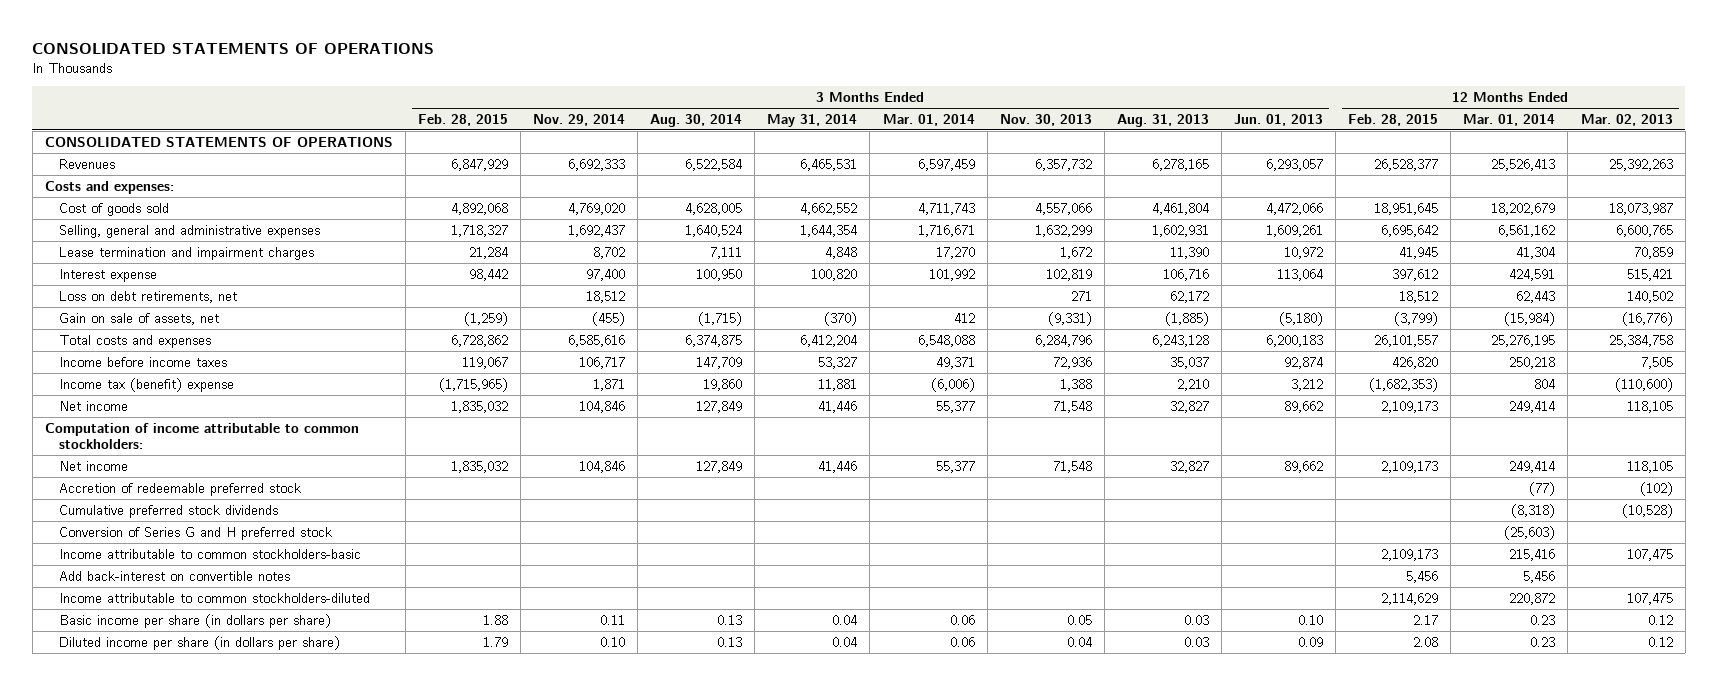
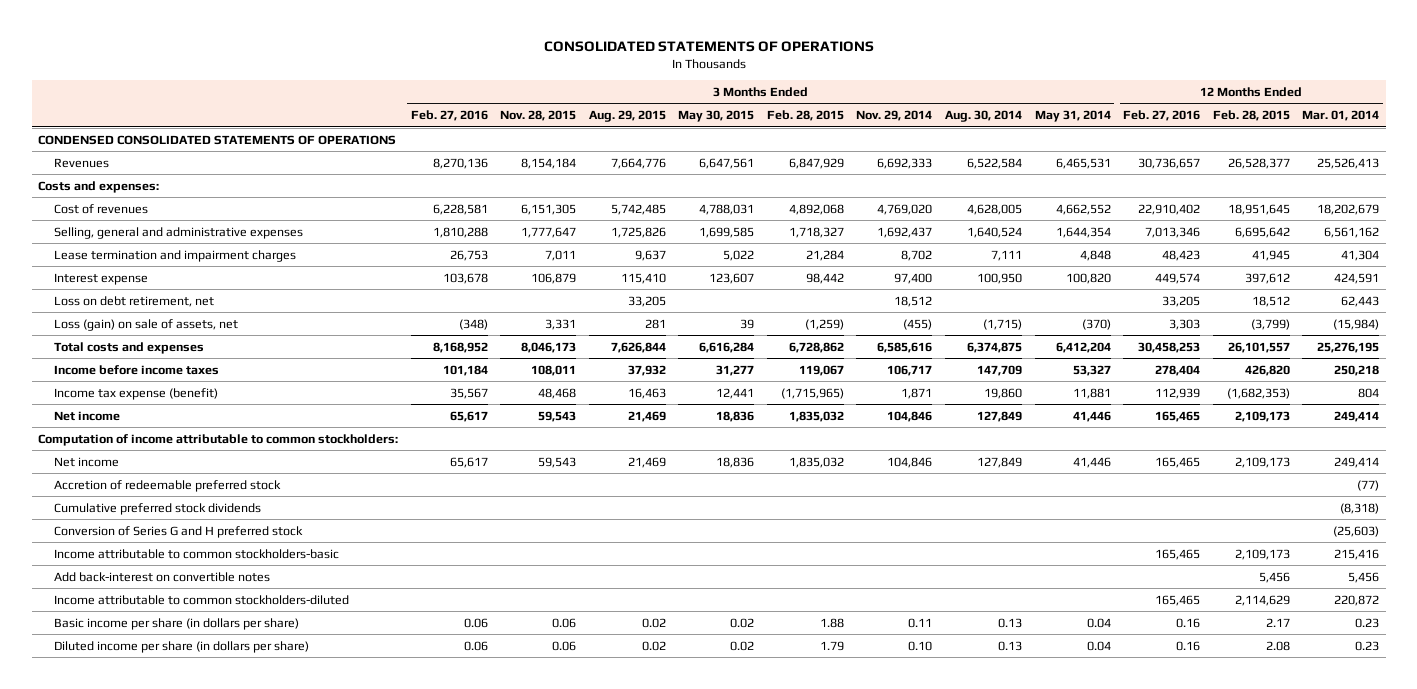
- | 3 Months Ended Feb. 28, 2015 | 3 Months Ended Nov. 29, 2014 | 3 Months Ended Aug. 30, 2014 | 3 Months Ended May 31, 2014 | 3 Months Ended Mar. 01, 2014 | 3 Months Ended Nov. 30, 2013 | 3 Months Ended Aug. 31, 2013 | 3 Months Ended Jun. 01, 2013 | 12 Months Ended Feb. 28, 2015 | 12 Months Ended Mar. 01, 2014 | 12 Months Ended Mar. 02, 2013
+ | 3 Months Ended Feb. 27, 2016 | 3 Months Ended Nov. 28, 2015 | 3 Months Ended Aug. 29, 2015 | 3 Months Ended May 30, 2015 | 3 Months Ended Feb. 28, 2015 | 3 Months Ended Nov. 29, 2014 | 3 Months Ended Aug. 30, 2014 | 3 Months Ended May 31, 2014 | 12 Months Ended Feb. 27, 2016 | 12 Months Ended Feb. 28, 2015 | 12 Months Ended Mar. 01, 2014
- CONSOLIDATED STATEMENTS OF OPERATIONS
+ CONDENSED CONSOLIDATED STATEMENTS OF OPERATIONS
- Cost of goods sold | 4,892,068 | 4,769,020 | 4,628,005 | 4,662,552 | 4,711,743 | 4,557,066 | 4,461,804 | 4,472,066 | 18,951,645 | 18,202,679 | 18,073,987
+ Cost of revenues | 6,228,581 | 6,151,305 | 5,742,485 | 4,788,031 | 4,892,068 | 4,769,020 | 4,628,005 | 4,662,552 | 22,910,402 | 18,951,645 | 18,202,679
- Loss on debt retirements, net | | 18,512 | | | | 271 | 62,172 | | 18,512 | 62,443 | 140,502
- Gain on sale of assets, net | (1,259) | (455) | (1,715) | (370) | 412 | (9,331) | (1,885) | (5,180) | (3,799) | (15,984) | (16,776)
+ Loss on debt retirement, net | | | 33,205 | | | 18,512 | | | 33,205 | 18,512 | 62,443
+ Loss (gain) on sale of assets, net | (348) | 3,331 | 281 | 39 | (1,259) | (455) | (1,715) | (370) | 3,303 | (3,799) | (15,984)
- Income tax (benefit) expense | (1,715,965) | 1,871 | 19,860 | 11,881 | (6,006) | 1,388 | 2,210 | 3,212 | (1,682,353) | 804 | (110,600)
+ Income tax expense (benefit) | 35,567 | 48,468 | 16,463 | 12,441 | (1,715,965) | 1,871 | 19,860 | 11,881 | 112,939 | (1,682,353) | 804

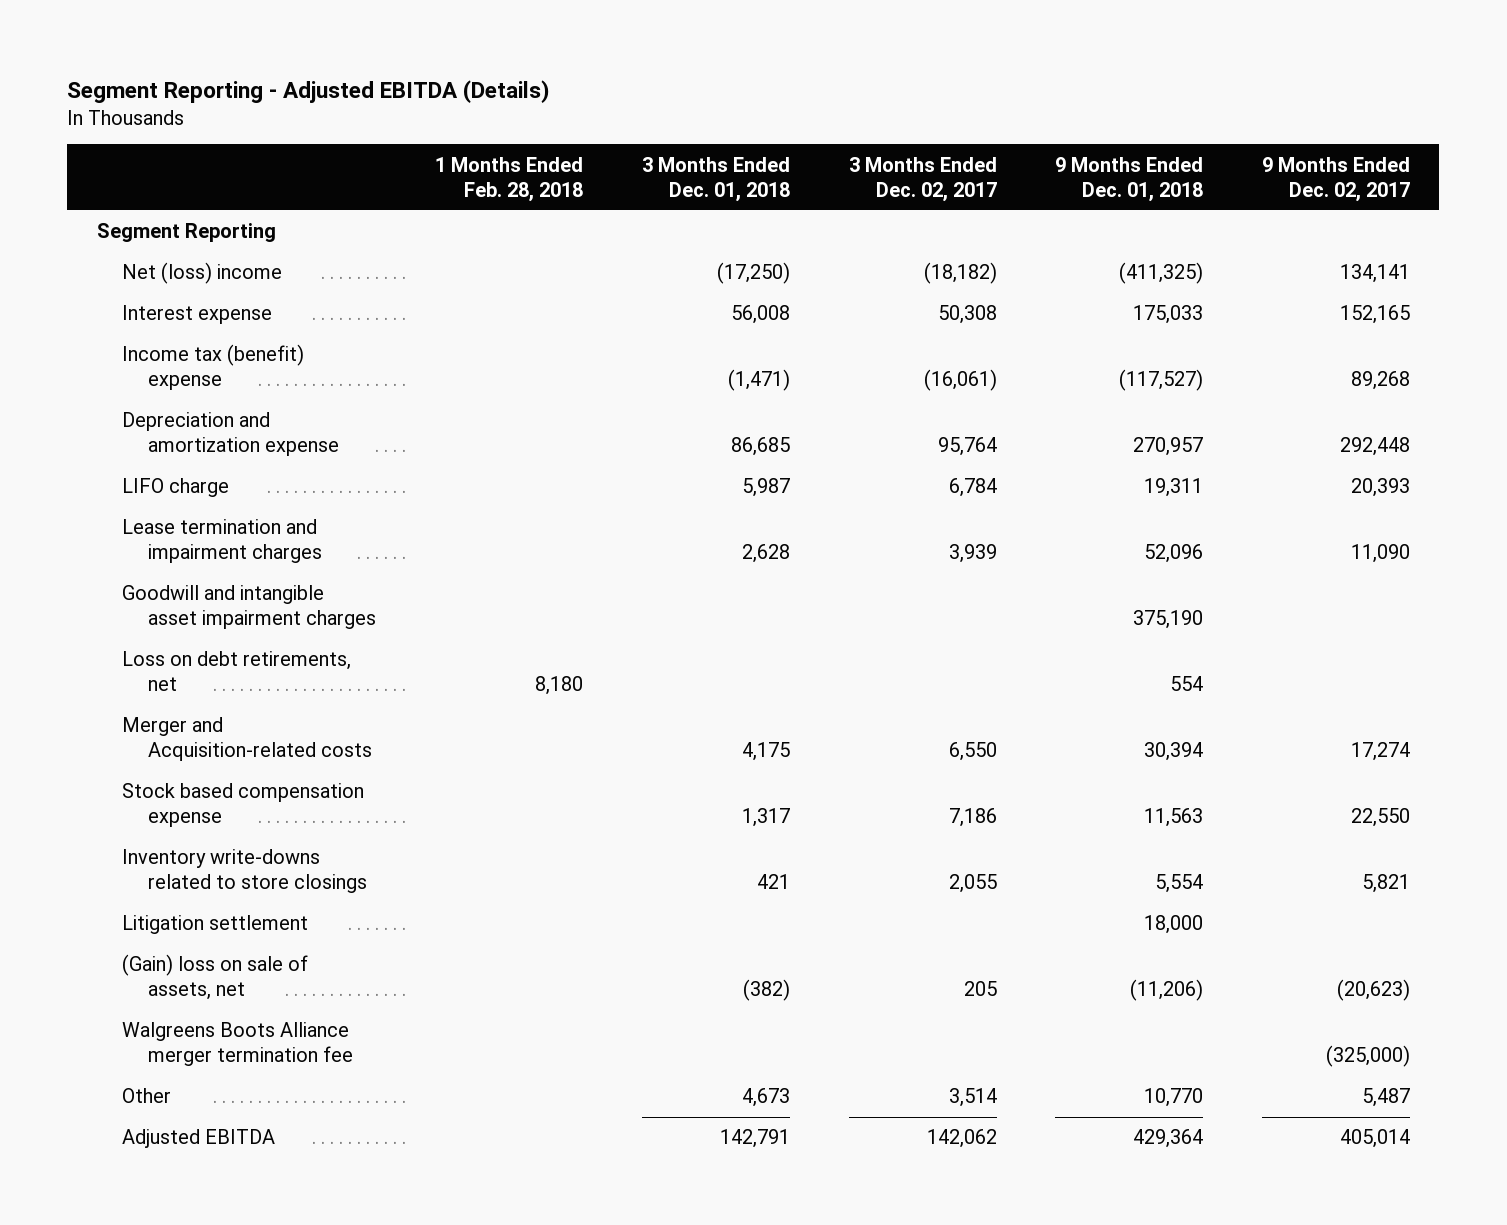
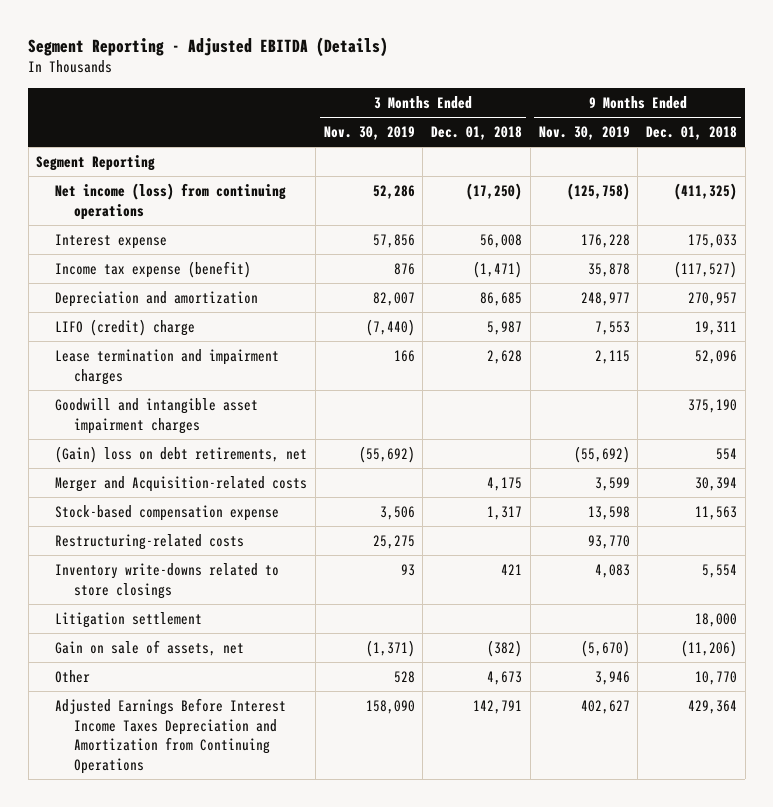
- | 1 Months Ended Feb. 28, 2018 | 3 Months Ended Dec. 01, 2018 | 3 Months Ended Dec. 02, 2017 | 9 Months Ended Dec. 01, 2018 | 9 Months Ended Dec. 02, 2017
+ | 3 Months Ended Nov. 30, 2019 | 3 Months Ended Dec. 01, 2018 | 9 Months Ended Nov. 30, 2019 | 9 Months Ended Dec. 01, 2018
- Net (loss) income | | (17,250) | (18,182) | (411,325) | 134,141
+ Net income (loss) from continuing operations | 52,286 | (17,250) | (125,758) | (411,325)
- Income tax (benefit) expense | | (1,471) | (16,061) | (117,527) | 89,268
- Depreciation and amortization expense | | 86,685 | 95,764 | 270,957 | 292,448
- LIFO charge | | 5,987 | 6,784 | 19,311 | 20,393
+ Income tax expense (benefit) | 876 | (1,471) | 35,878 | (117,527)
+ Depreciation and amortization | 82,007 | 86,685 | 248,977 | 270,957
+ LIFO (credit) charge | (7,440) | 5,987 | 7,553 | 19,311
- Loss on debt retirements, net | 8,180 | | | 554 |
+ (Gain) loss on debt retirements, net | (55,692) | | (55,692) | 554
- Stock based compensation expense | | 1,317 | 7,186 | 11,563 | 22,550
+ Stock-based compensation expense | 3,506 | 1,317 | 13,598 | 11,563
+ Restructuring-related costs | 25,275 | | 93,770 |
- (Gain) loss on sale of assets, net | | (382) | 205 | (11,206) | (20,623)
- Walgreens Boots Alliance merger termination fee | | | | | (325,000)
+ Gain on sale of assets, net | (1,371) | (382) | (5,670) | (11,206)
- Adjusted EBITDA | | 142,791 | 142,062 | 429,364 | 405,014
+ Adjusted Earnings Before Interest Income Taxes Depreciation and Amortization from Continuing Operations | 158,090 | 142,791 | 402,627 | 429,364

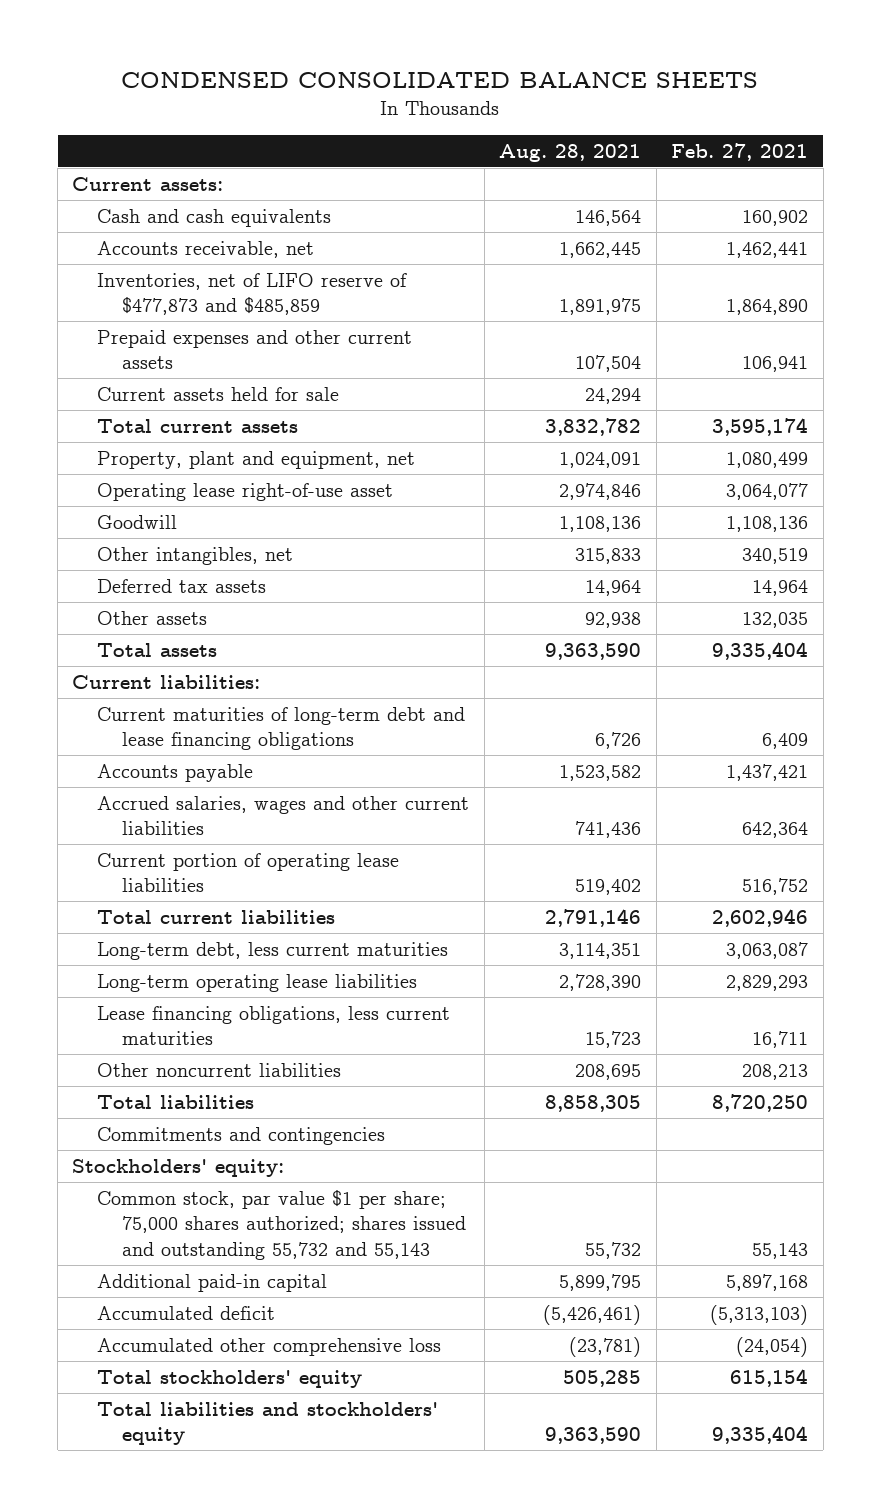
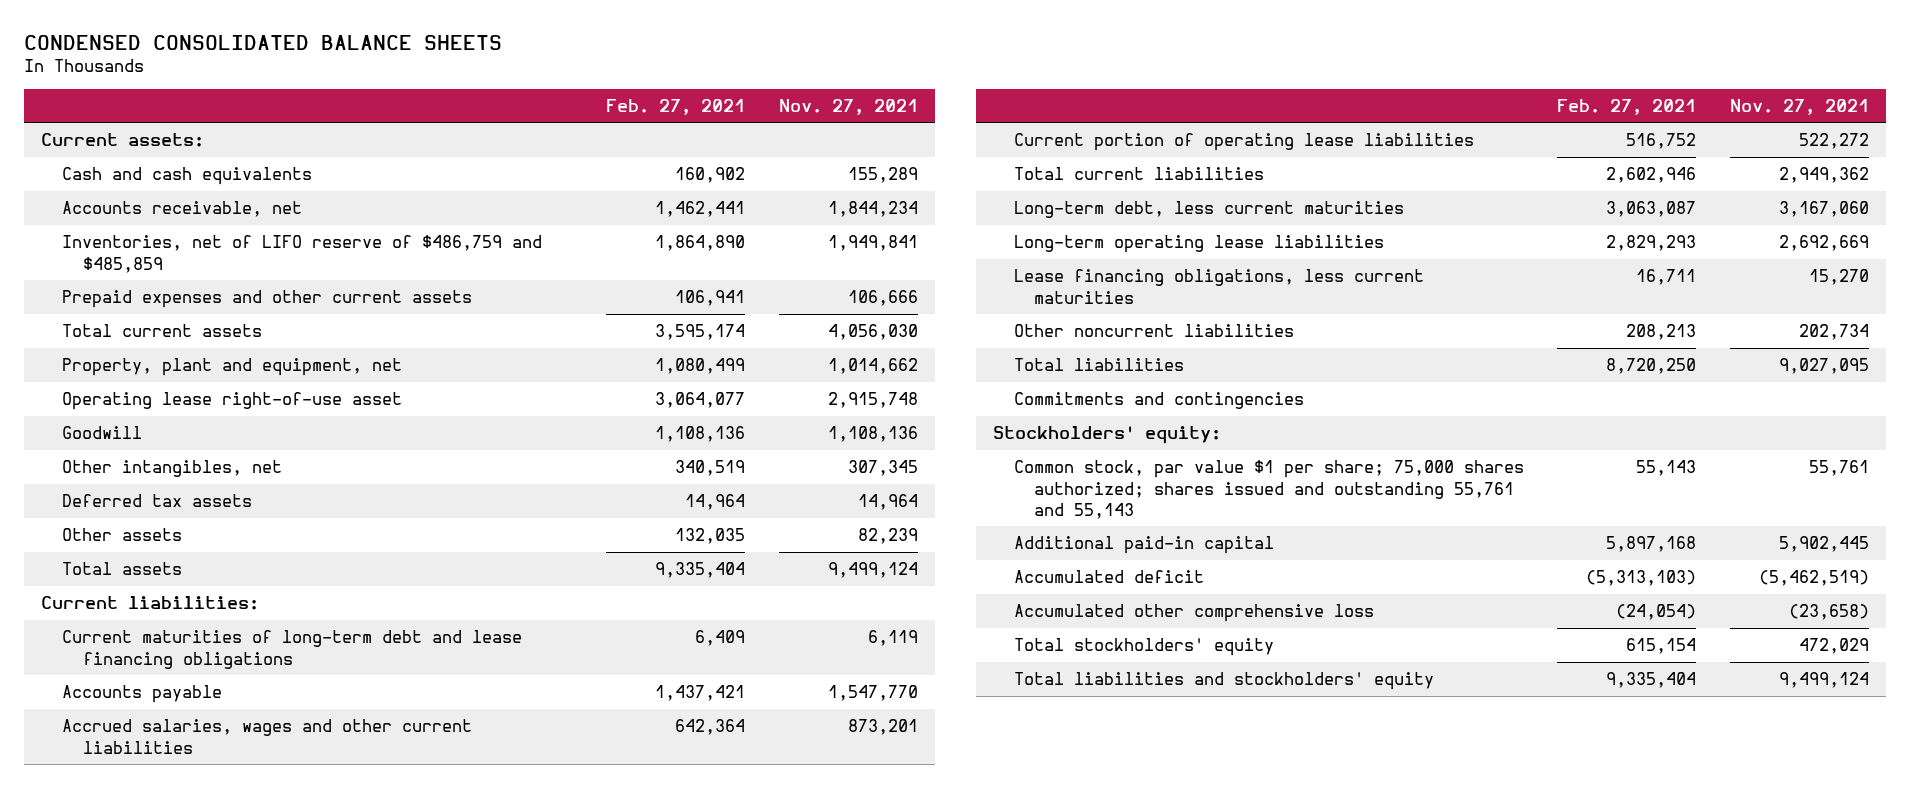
- | Aug. 28, 2021 | Feb. 27, 2021
+ | Feb. 27, 2021 | Nov. 27, 2021
- Inventories, net of LIFO reserve of $477,873 and $485,859 | 1,891,975 | 1,864,890
+ Inventories, net of LIFO reserve of $486,759 and $485,859 | 1,864,890 | 1,949,841
- Current assets held for sale | 24,294 |
- Common stock, par value $1 per share; 75,000 shares authorized; shares issued and outstanding 55,732 and 55,143 | 55,732 | 55,143
+ Common stock, par value $1 per share; 75,000 shares authorized; shares issued and outstanding 55,761 and 55,143 | 55,143 | 55,761

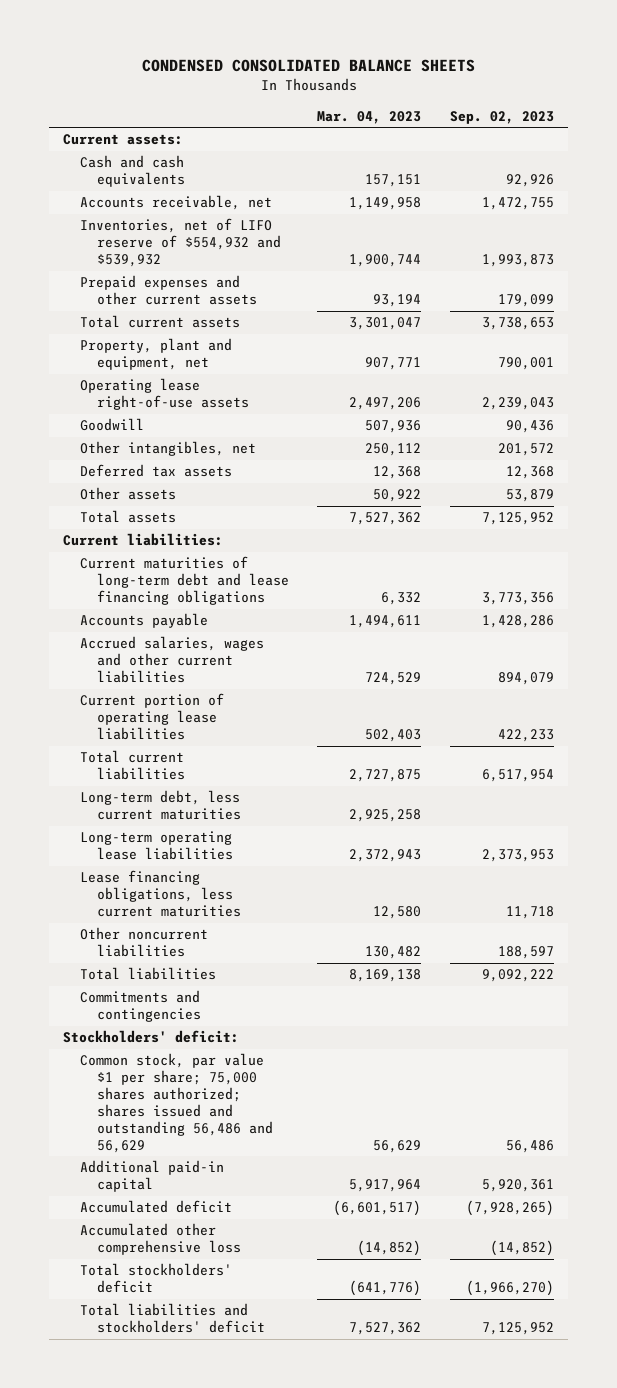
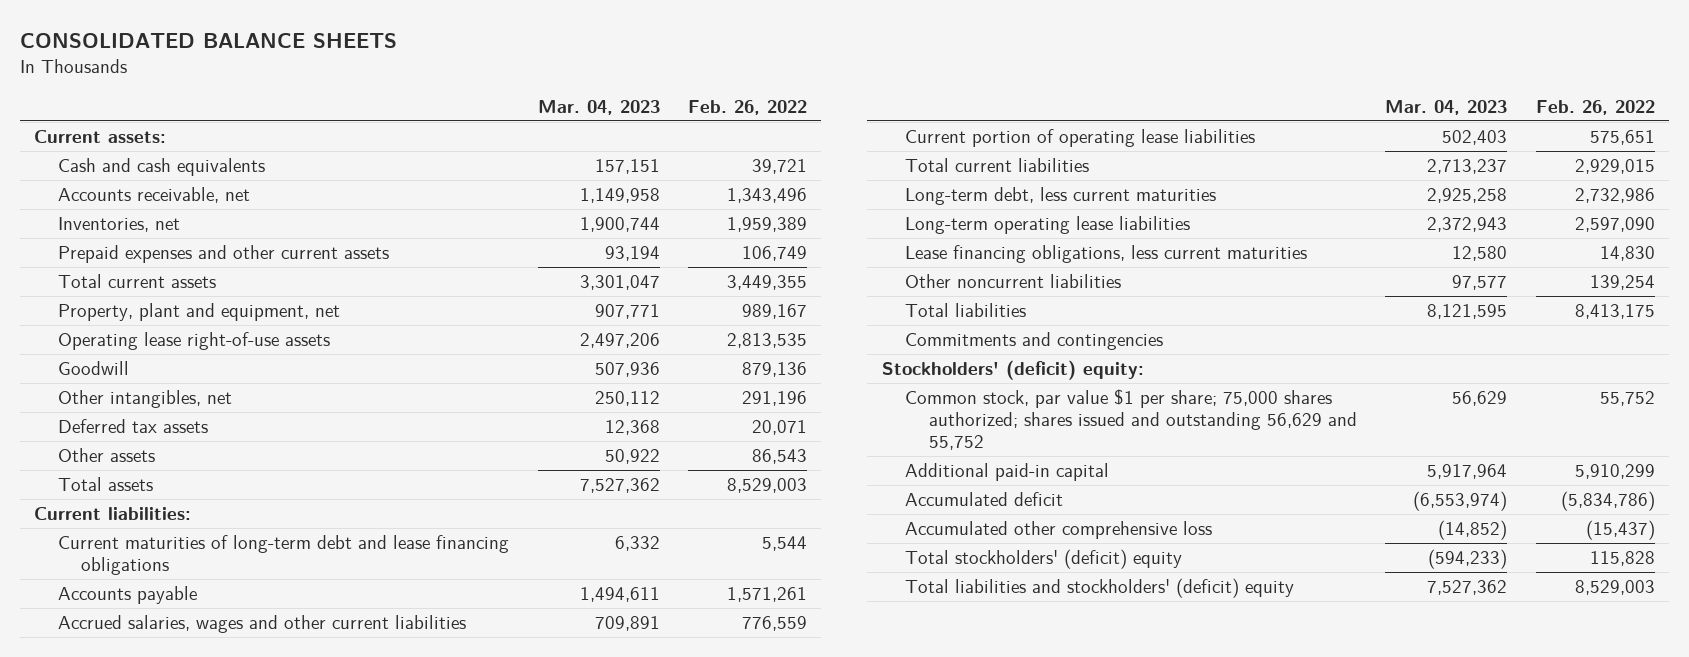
- CONDENSED CONSOLIDATED BALANCE SHEETS
+ CONSOLIDATED BALANCE SHEETS
- | Mar. 04, 2023 | Sep. 02, 2023
+ | Mar. 04, 2023 | Feb. 26, 2022
- Inventories, net of LIFO reserve of $554,932 and $539,932 | 1,900,744 | 1,993,873
+ Inventories, net | 1,900,744 | 1,959,389
- Accrued salaries, wages and other current liabilities | 724,529 | 894,079
+ Accrued salaries, wages and other current liabilities | 709,891 | 776,559
- Total current liabilities | 2,727,875 | 6,517,954
+ Total current liabilities | 2,713,237 | 2,929,015
- Other noncurrent liabilities | 130,482 | 188,597
- Total liabilities | 8,169,138 | 9,092,222
+ Other noncurrent liabilities | 97,577 | 139,254
+ Total liabilities | 8,121,595 | 8,413,175
- Stockholders' deficit:
- Common stock, par value $1 per share; 75,000 shares authorized; shares issued and outstanding 56,486 and 56,629 | 56,629 | 56,486
+ Stockholders' (deficit) equity:
+ Common stock, par value $1 per share; 75,000 shares authorized; shares issued and outstanding 56,629 and 55,752 | 56,629 | 55,752
- Accumulated deficit | (6,601,517) | (7,928,265)
+ Accumulated deficit | (6,553,974) | (5,834,786)
- Total stockholders' deficit | (641,776) | (1,966,270)
- Total liabilities and stockholders' deficit | 7,527,362 | 7,125,952
+ Total stockholders' (deficit) equity | (594,233) | 115,828
+ Total liabilities and stockholders' (deficit) equity | 7,527,362 | 8,529,003

